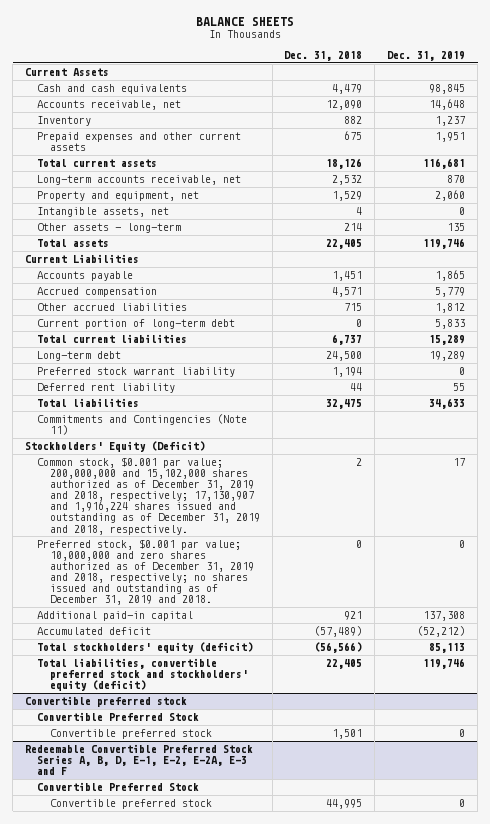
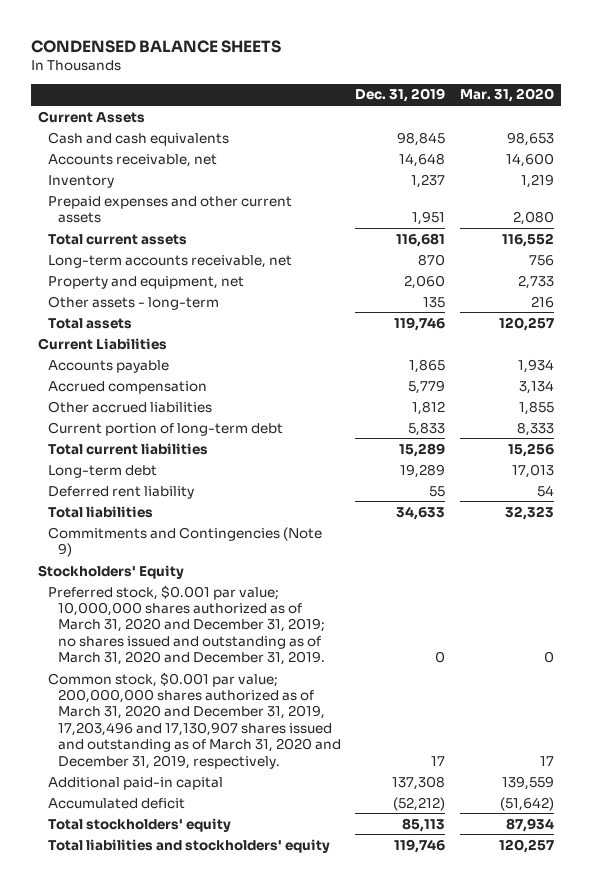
- BALANCE SHEETS
+ CONDENSED BALANCE SHEETS
- | Dec. 31, 2018 | Dec. 31, 2019
+ | Dec. 31, 2019 | Mar. 31, 2020
- Intangible assets, net | 4 | 0
- Preferred stock warrant liability | 1,194 | 0
- Commitments and Contingencies (Note 11)
- Stockholders' Equity (Deficit)
- Common stock, $0.001 par value; 200,000,000 and 15,102,000 shares authorized as of December 31, 2019 and 2018, respectively; 17,130,907 and 1,916,224 shares issued and outstanding as of December 31, 2019 and 2018, respectively. | 2 | 17
- Preferred stock, $0.001 par value; 10,000,000 and zero shares authorized as of December 31, 2019 and 2018, respectively; no shares issued and outstanding as of December 31, 2019 and 2018. | 0 | 0
+ Commitments and Contingencies (Note 9)
+ Stockholders' Equity
+ Preferred stock, $0.001 par value; 10,000,000 shares authorized as of March 31, 2020 and December 31, 2019; no shares issued and outstanding as of March 31, 2020 and December 31, 2019. | 0 | 0
+ Common stock, $0.001 par value; 200,000,000 shares authorized as of March 31, 2020 and December 31, 2019, 17,203,496 and 17,130,907 shares issued and outstanding as of March 31, 2020 and December 31, 2019, respectively. | 17 | 17
- Total stockholders' equity (deficit) | (56,566) | 85,113
- Total liabilities, convertible preferred stock and stockholders' equity (deficit) | 22,405 | 119,746
- Convertible preferred stock
- Convertible Preferred Stock
- Convertible preferred stock | 1,501 | 0
- Redeemable Convertible Preferred Stock Series A, B, D, E-1, E-2, E-2A, E-3 and F
- Convertible Preferred Stock
- Convertible preferred stock | 44,995 | 0
+ Total stockholders' equity | 85,113 | 87,934
+ Total liabilities and stockholders' equity | 119,746 | 120,257

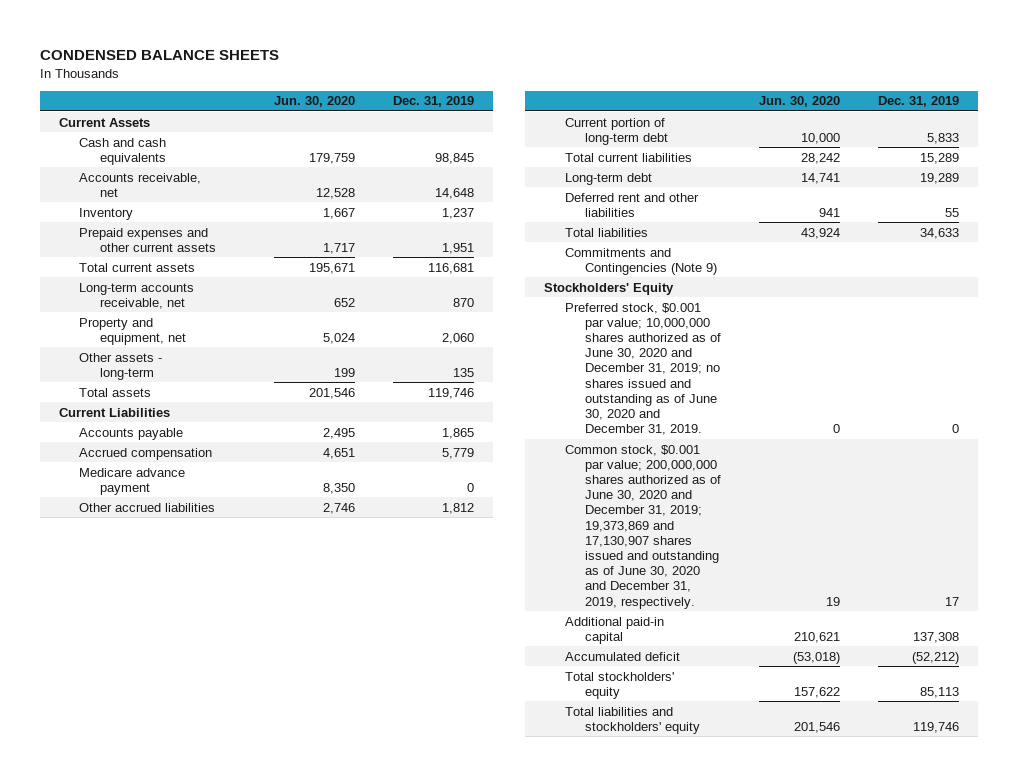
- | Dec. 31, 2019 | Mar. 31, 2020
+ | Jun. 30, 2020 | Dec. 31, 2019
+ Medicare advance payment | 8,350 | 0
- Deferred rent liability | 55 | 54
+ Deferred rent and other liabilities | 941 | 55
- Preferred stock, $0.001 par value; 10,000,000 shares authorized as of March 31, 2020 and December 31, 2019; no shares issued and outstanding as of March 31, 2020 and December 31, 2019. | 0 | 0
- Common stock, $0.001 par value; 200,000,000 shares authorized as of March 31, 2020 and December 31, 2019, 17,203,496 and 17,130,907 shares issued and outstanding as of March 31, 2020 and December 31, 2019, respectively. | 17 | 17
+ Preferred stock, $0.001 par value; 10,000,000 shares authorized as of June 30, 2020 and December 31, 2019; no shares issued and outstanding as of June 30, 2020 and December 31, 2019. | 0 | 0
+ Common stock, $0.001 par value; 200,000,000 shares authorized as of June 30, 2020 and December 31, 2019; 19,373,869 and 17,130,907 shares issued and outstanding as of June 30, 2020 and December 31, 2019, respectively. | 19 | 17

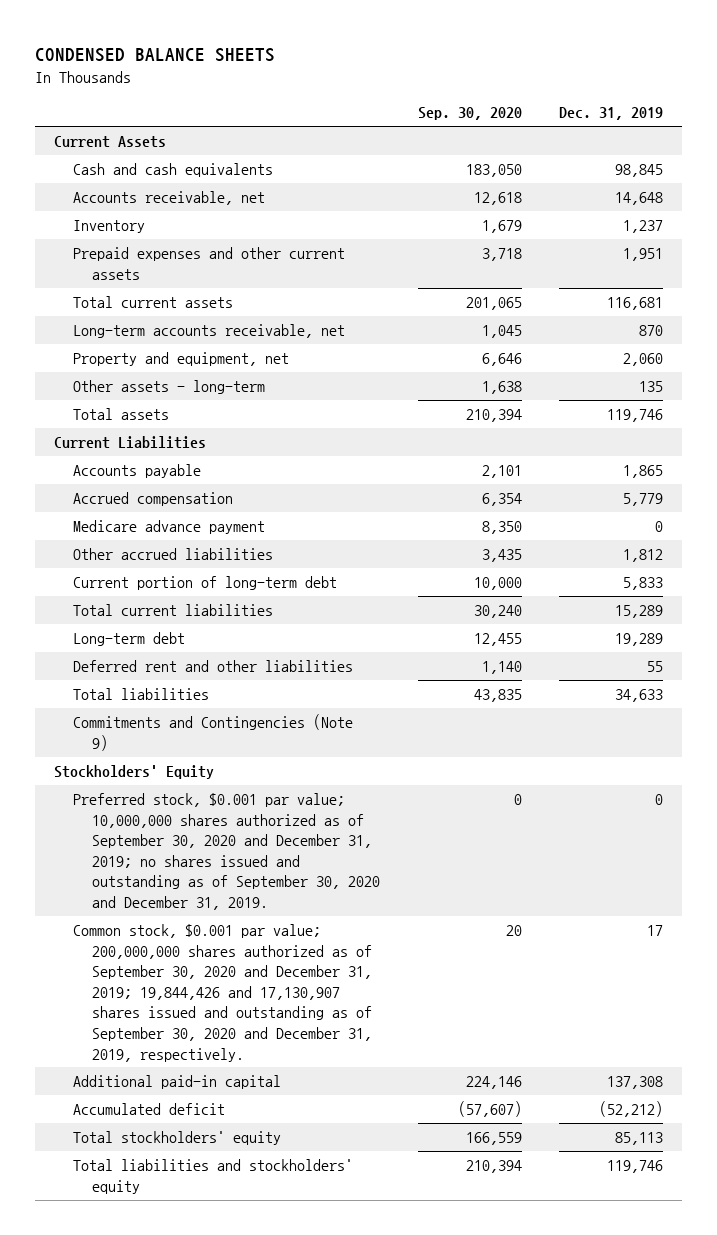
- | Jun. 30, 2020 | Dec. 31, 2019
+ | Sep. 30, 2020 | Dec. 31, 2019
- Preferred stock, $0.001 par value; 10,000,000 shares authorized as of June 30, 2020 and December 31, 2019; no shares issued and outstanding as of June 30, 2020 and December 31, 2019. | 0 | 0
- Common stock, $0.001 par value; 200,000,000 shares authorized as of June 30, 2020 and December 31, 2019; 19,373,869 and 17,130,907 shares issued and outstanding as of June 30, 2020 and December 31, 2019, respectively. | 19 | 17
+ Preferred stock, $0.001 par value; 10,000,000 shares authorized as of September 30, 2020 and December 31, 2019; no shares issued and outstanding as of September 30, 2020 and December 31, 2019. | 0 | 0
+ Common stock, $0.001 par value; 200,000,000 shares authorized as of September 30, 2020 and December 31, 2019; 19,844,426 and 17,130,907 shares issued and outstanding as of September 30, 2020 and December 31, 2019, respectively. | 20 | 17

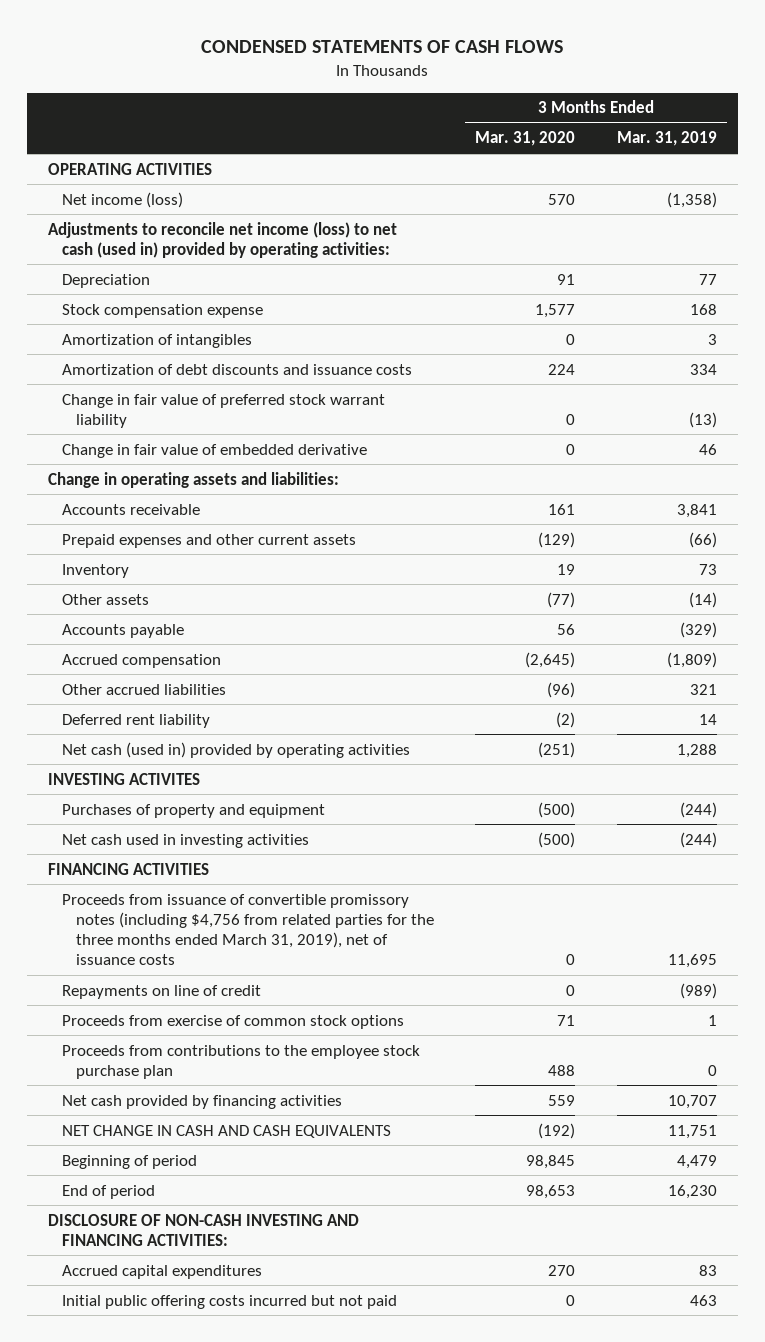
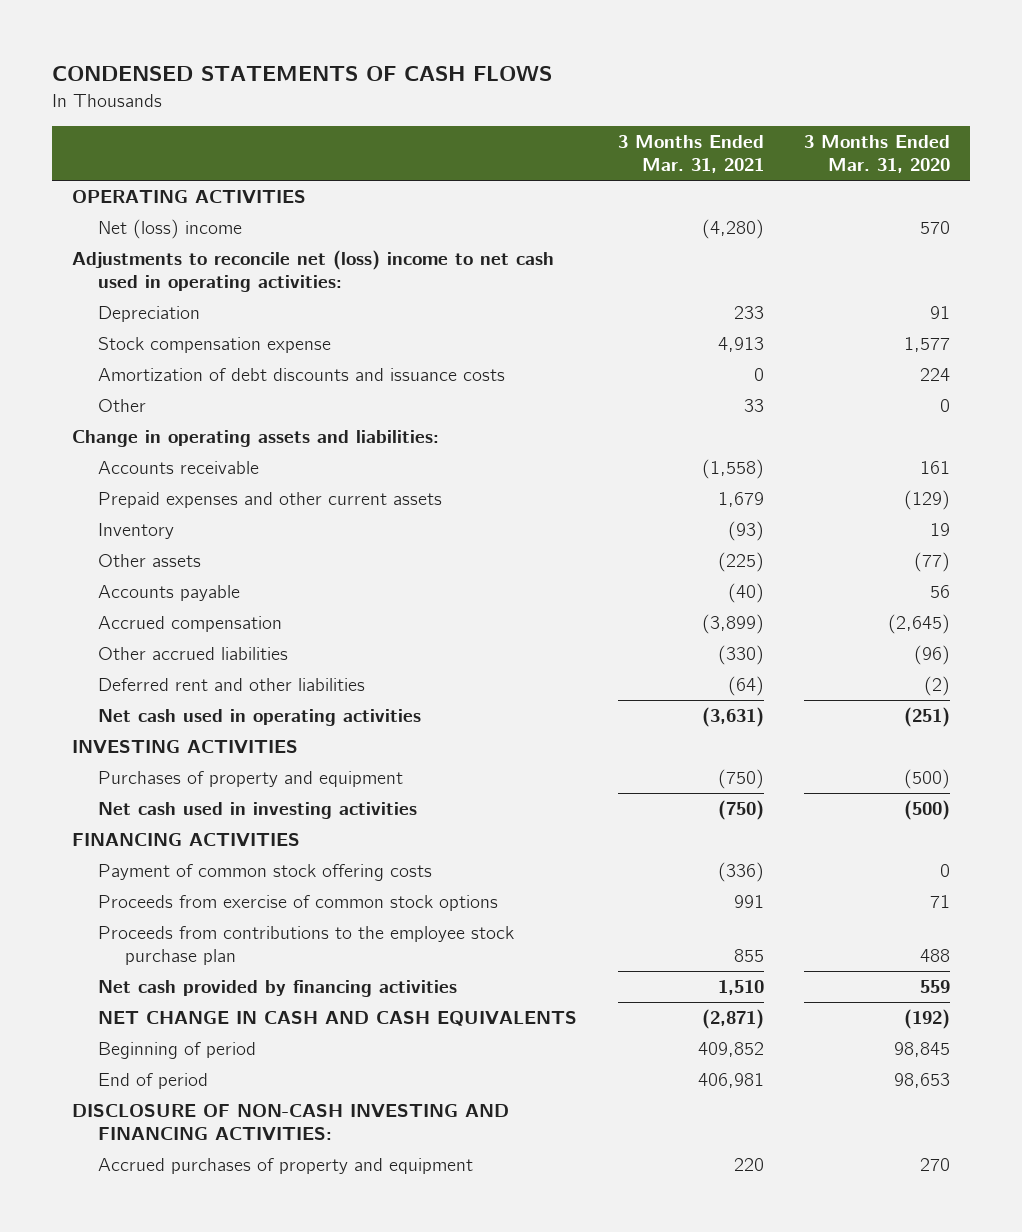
- | 3 Months Ended Mar. 31, 2020 | 3 Months Ended Mar. 31, 2019
+ | 3 Months Ended Mar. 31, 2021 | 3 Months Ended Mar. 31, 2020
- Net income (loss) | 570 | (1,358)
- Adjustments to reconcile net income (loss) to net cash (used in) provided by operating activities:
+ Net (loss) income | (4,280) | 570
+ Adjustments to reconcile net (loss) income to net cash used in operating activities:
- Amortization of intangibles | 0 | 3
- Change in fair value of preferred stock warrant liability | 0 | (13)
- Change in fair value of embedded derivative | 0 | 46
+ Other | 33 | 0
- Deferred rent liability | (2) | 14
- Net cash (used in) provided by operating activities | (251) | 1,288
- INVESTING ACTIVITES
+ Deferred rent and other liabilities | (64) | (2)
+ Net cash used in operating activities | (3,631) | (251)
+ INVESTING ACTIVITIES
- Proceeds from issuance of convertible promissory notes (including $4,756 from related parties for the three months ended March 31, 2019), net of issuance costs | 0 | 11,695
- Repayments on line of credit | 0 | (989)
+ Payment of common stock offering costs | (336) | 0
- Accrued capital expenditures | 270 | 83
- Initial public offering costs incurred but not paid | 0 | 463
+ Accrued purchases of property and equipment | 220 | 270

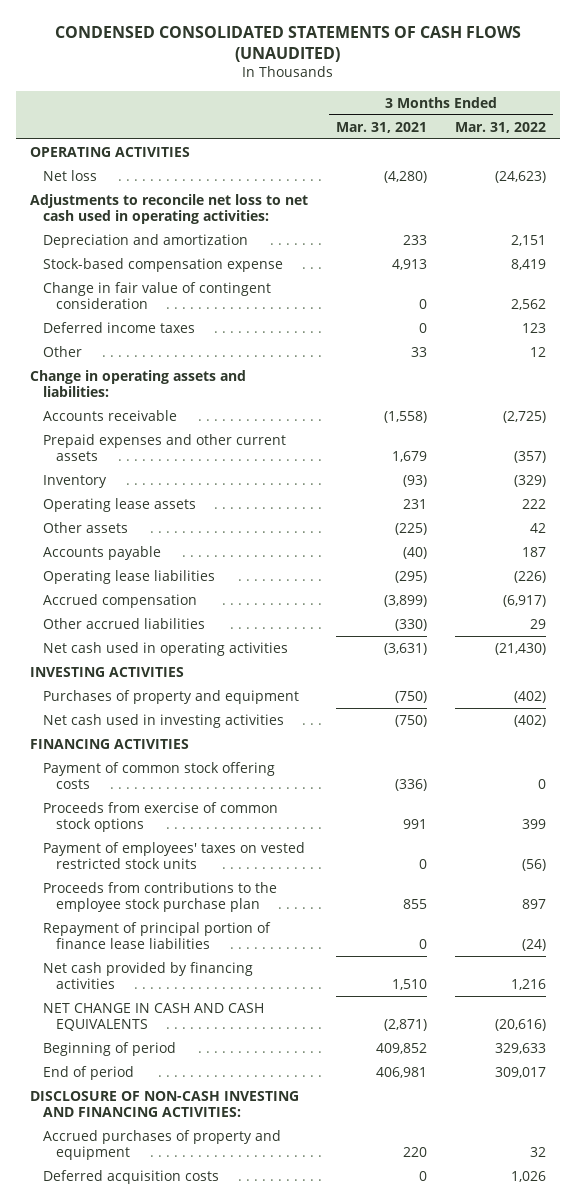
- CONDENSED STATEMENTS OF CASH FLOWS
+ CONDENSED CONSOLIDATED STATEMENTS OF CASH FLOWS (UNAUDITED)
- | 3 Months Ended Mar. 31, 2021 | 3 Months Ended Mar. 31, 2020
+ | 3 Months Ended Mar. 31, 2021 | 3 Months Ended Mar. 31, 2022
- Net (loss) income | (4,280) | 570
- Adjustments to reconcile net (loss) income to net cash used in operating activities:
- Depreciation | 233 | 91
- Stock compensation expense | 4,913 | 1,577
- Amortization of debt discounts and issuance costs | 0 | 224
+ Net loss | (4,280) | (24,623)
+ Adjustments to reconcile net loss to net cash used in operating activities:
+ Depreciation and amortization | 233 | 2,151
+ Stock-based compensation expense | 4,913 | 8,419
+ Change in fair value of contingent consideration | 0 | 2,562
+ Deferred income taxes | 0 | 123
+ Operating lease assets | 231 | 222
+ Operating lease liabilities | (295) | (226)
- Deferred rent and other liabilities | (64) | (2)
+ Payment of employees' taxes on vested restricted stock units | 0 | (56)
+ Repayment of principal portion of finance lease liabilities | 0 | (24)
+ Deferred acquisition costs | 0 | 1,026

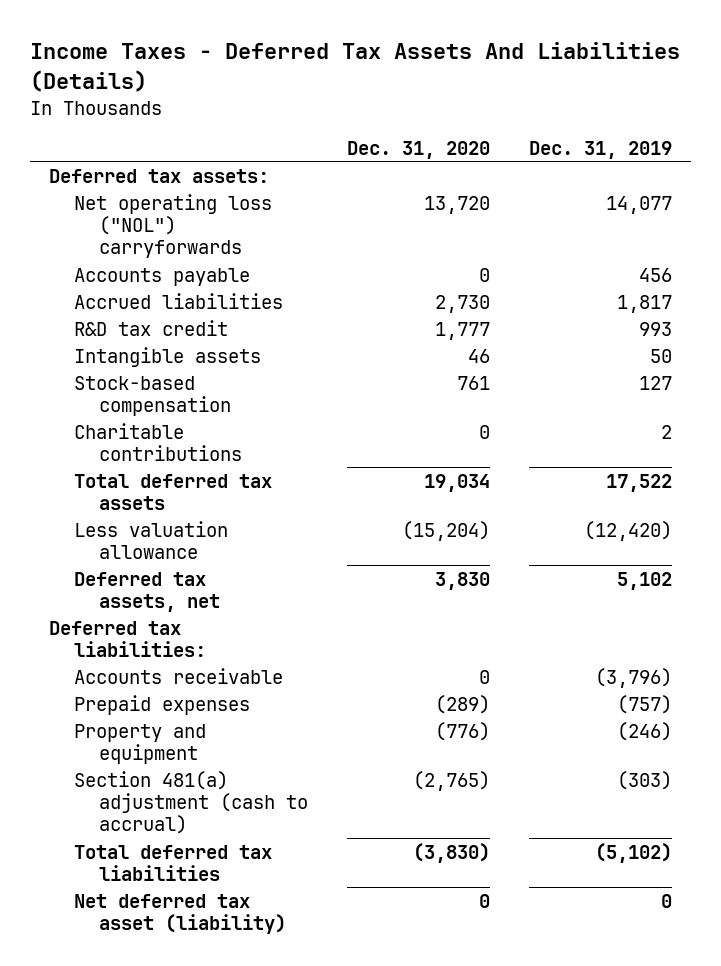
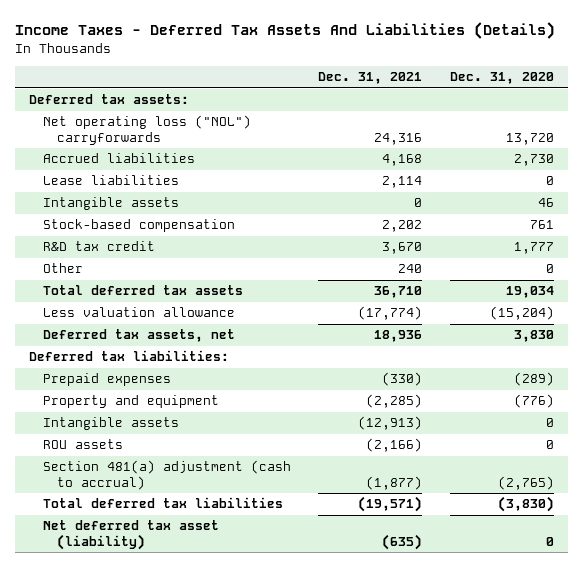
- | Dec. 31, 2020 | Dec. 31, 2019
+ | Dec. 31, 2021 | Dec. 31, 2020
- Accounts payable | 0 | 456
+ Lease liabilities | 2,114 | 0
- Charitable contributions | 0 | 2
moved down: R&D tax credit | 3,670 | 1,777
+ Other | 240 | 0
- Accounts receivable | 0 | (3,796)
+ Intangible assets | (12,913) | 0
+ ROU assets | (2,166) | 0

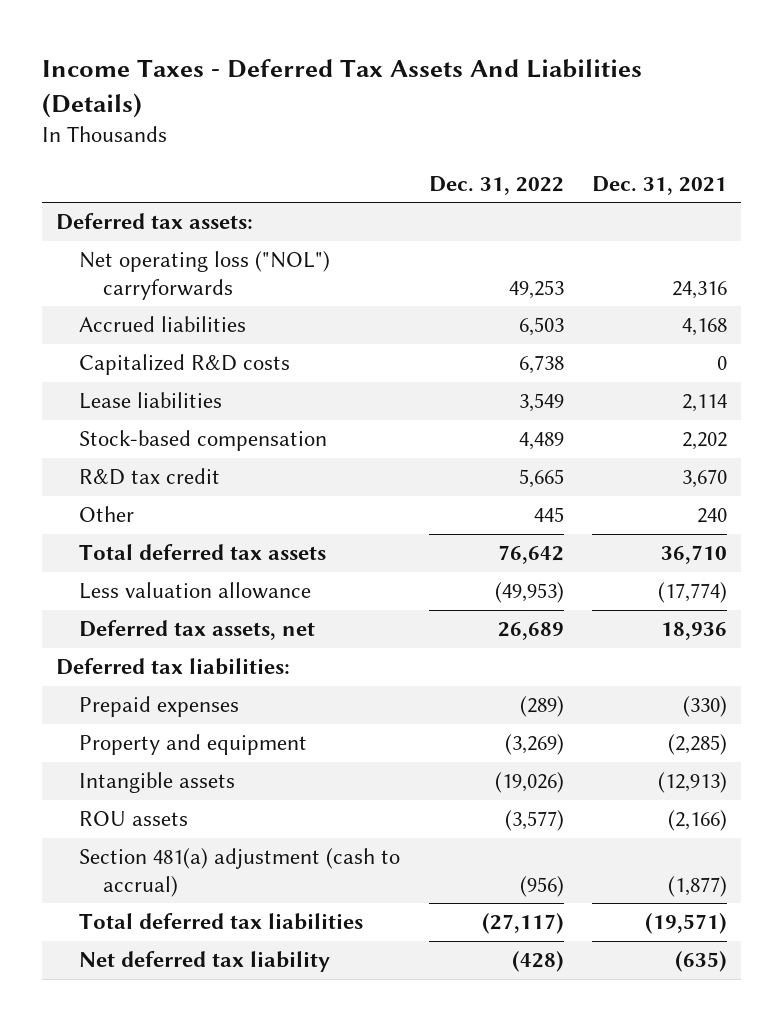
- | Dec. 31, 2021 | Dec. 31, 2020
+ | Dec. 31, 2022 | Dec. 31, 2021
+ Capitalized R&D costs | 6,738 | 0
- Intangible assets | 0 | 46
- Net deferred tax asset (liability) | (635) | 0
+ Net deferred tax liability | (428) | (635)

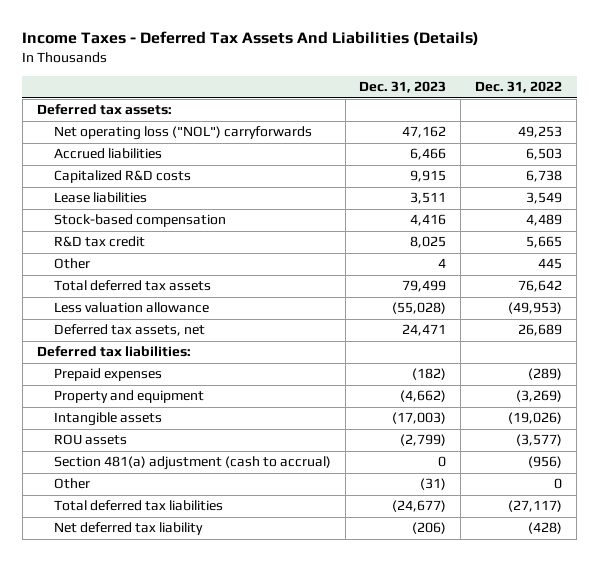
- | Dec. 31, 2022 | Dec. 31, 2021
+ | Dec. 31, 2023 | Dec. 31, 2022
+ Other | (31) | 0

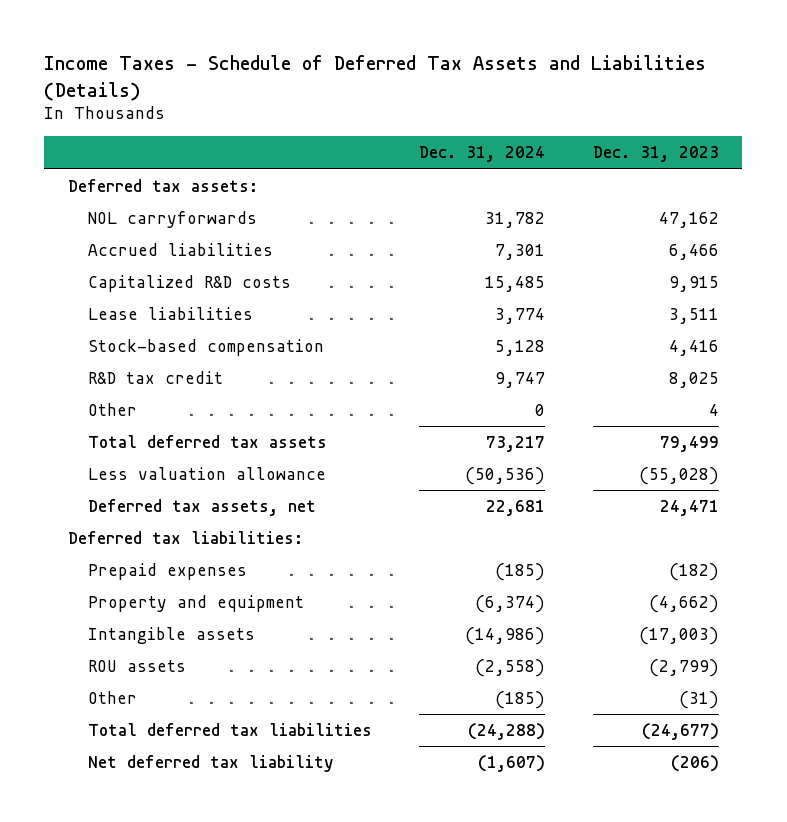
- Income Taxes - Deferred Tax Assets And Liabilities (Details)
+ Income Taxes - Schedule of Deferred Tax Assets and Liabilities (Details)
- | Dec. 31, 2023 | Dec. 31, 2022
+ | Dec. 31, 2024 | Dec. 31, 2023
- Net operating loss ("NOL") carryforwards | 47,162 | 49,253
+ NOL carryforwards | 31,782 | 47,162
- Section 481(a) adjustment (cash to accrual) | 0 | (956)

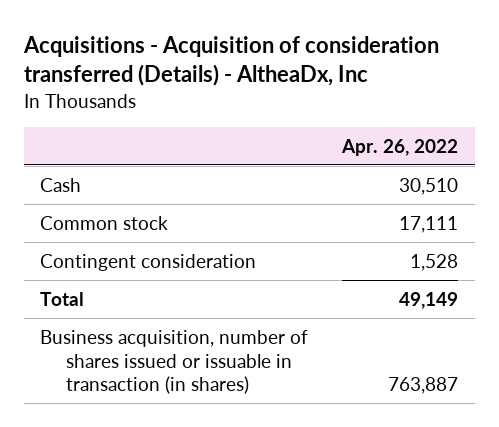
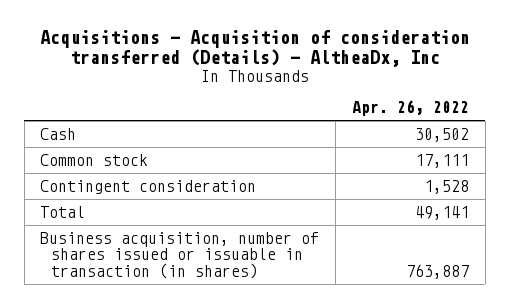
- Cash | 30,510
+ Cash | 30,502
- Total | 49,149
+ Total | 49,141

